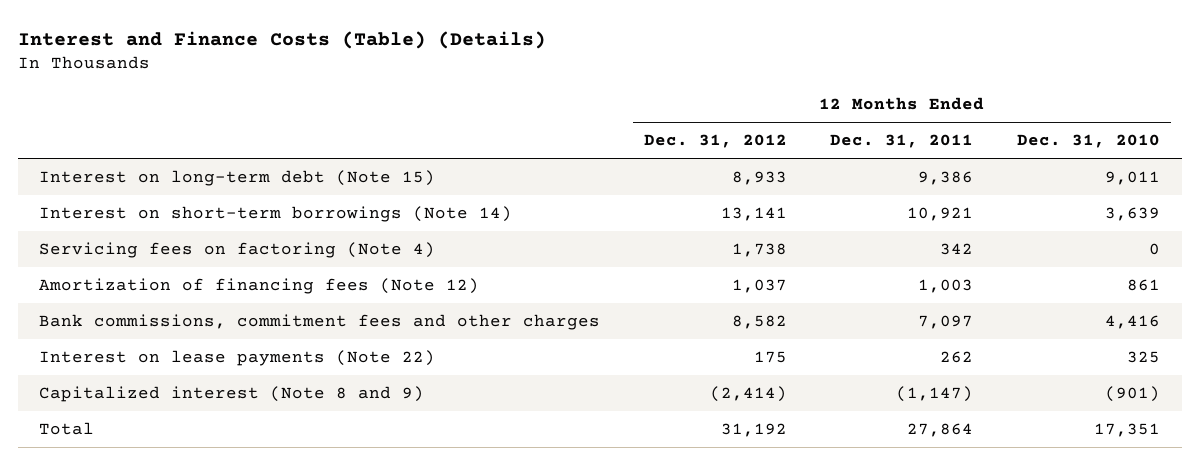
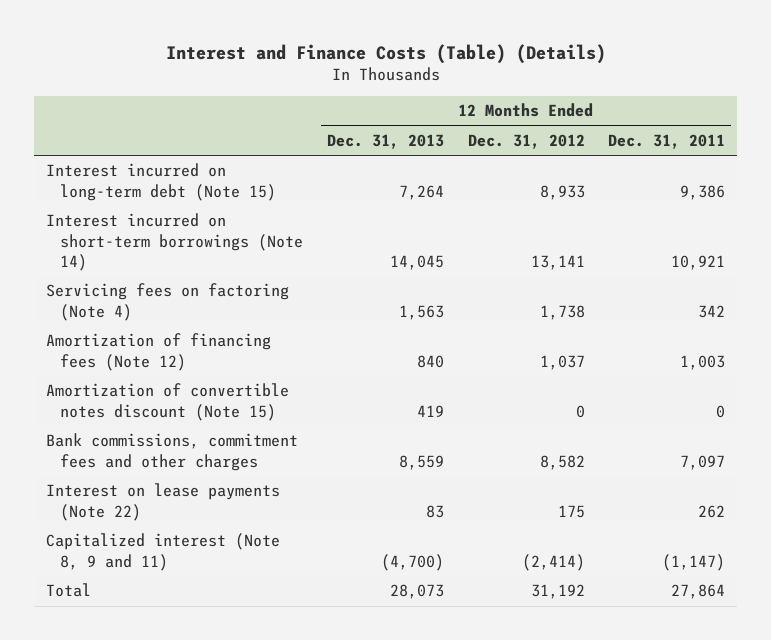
- | 12 Months Ended Dec. 31, 2012 | 12 Months Ended Dec. 31, 2011 | 12 Months Ended Dec. 31, 2010
+ | 12 Months Ended Dec. 31, 2013 | 12 Months Ended Dec. 31, 2012 | 12 Months Ended Dec. 31, 2011
- Interest on long-term debt (Note 15) | 8,933 | 9,386 | 9,011
- Interest on short-term borrowings (Note 14) | 13,141 | 10,921 | 3,639
+ Interest incurred on long-term debt (Note 15) | 7,264 | 8,933 | 9,386
+ Interest incurred on short-term borrowings (Note 14) | 14,045 | 13,141 | 10,921
+ Amortization of convertible notes discount (Note 15) | 419 | 0 | 0
- Capitalized interest (Note 8 and 9) | (2,414) | (1,147) | (901)
+ Capitalized interest (Note 8, 9 and 11) | (4,700) | (2,414) | (1,147)

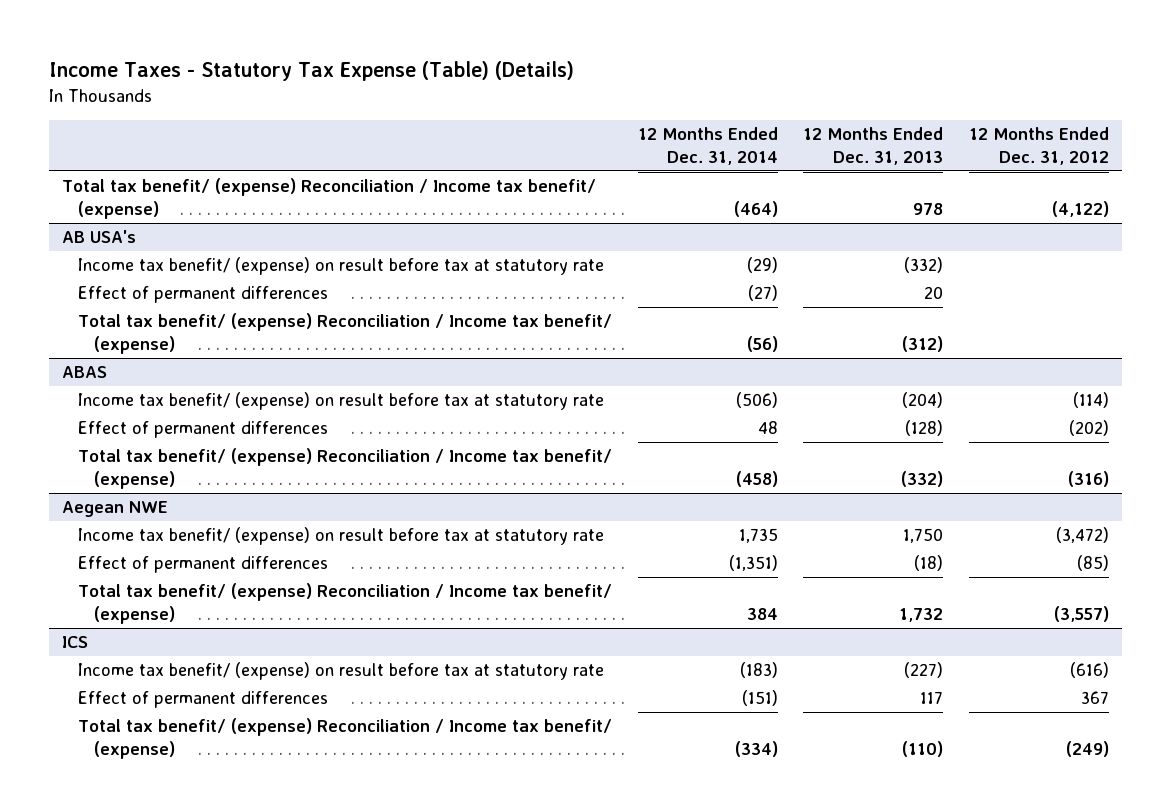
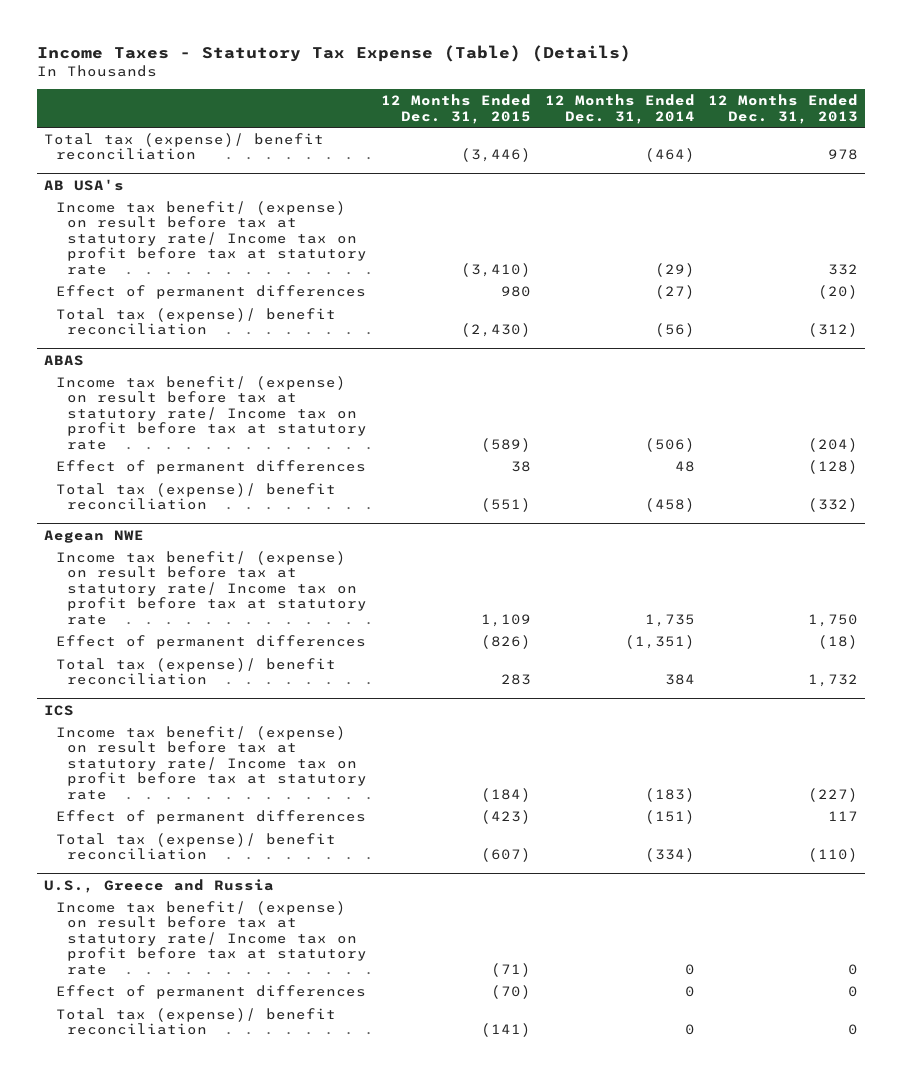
- | 12 Months Ended Dec. 31, 2014 | 12 Months Ended Dec. 31, 2013 | 12 Months Ended Dec. 31, 2012
+ | 12 Months Ended Dec. 31, 2015 | 12 Months Ended Dec. 31, 2014 | 12 Months Ended Dec. 31, 2013
- Total tax benefit/ (expense) Reconciliation / Income tax benefit/ (expense) | (464) | 978 | (4,122)
+ Total tax (expense)/ benefit reconciliation | (3,446) | (464) | 978
@ AB USA's
- Income tax benefit/ (expense) on result before tax at statutory rate | (29) | (332) |
- Effect of permanent differences | (27) | 20 |
- Total tax benefit/ (expense) Reconciliation / Income tax benefit/ (expense) | (56) | (312) |
+ Income tax benefit/ (expense) on result before tax at statutory rate/ Income tax on profit before tax at statutory rate | (3,410) | (29) | 332
+ Effect of permanent differences | 980 | (27) | (20)
+ Total tax (expense)/ benefit reconciliation | (2,430) | (56) | (312)
@ ABAS
- Income tax benefit/ (expense) on result before tax at statutory rate | (506) | (204) | (114)
+ Income tax benefit/ (expense) on result before tax at statutory rate/ Income tax on profit before tax at statutory rate | (589) | (506) | (204)
- Total tax benefit/ (expense) Reconciliation / Income tax benefit/ (expense) | (458) | (332) | (316)
+ Total tax (expense)/ benefit reconciliation | (551) | (458) | (332)
@ Aegean NWE
- Income tax benefit/ (expense) on result before tax at statutory rate | 1,735 | 1,750 | (3,472)
+ Income tax benefit/ (expense) on result before tax at statutory rate/ Income tax on profit before tax at statutory rate | 1,109 | 1,735 | 1,750
- Total tax benefit/ (expense) Reconciliation / Income tax benefit/ (expense) | 384 | 1,732 | (3,557)
+ Total tax (expense)/ benefit reconciliation | 283 | 384 | 1,732
@ ICS
- Income tax benefit/ (expense) on result before tax at statutory rate | (183) | (227) | (616)
+ Income tax benefit/ (expense) on result before tax at statutory rate/ Income tax on profit before tax at statutory rate | (184) | (183) | (227)
- Total tax benefit/ (expense) Reconciliation / Income tax benefit/ (expense) | (334) | (110) | (249)
+ Total tax (expense)/ benefit reconciliation | (607) | (334) | (110)
+ U.S., Greece and Russia
+ Income tax benefit/ (expense) on result before tax at statutory rate/ Income tax on profit before tax at statutory rate | (71) | 0 | 0
+ Effect of permanent differences | (70) | 0 | 0
+ Total tax (expense)/ benefit reconciliation | (141) | 0 | 0

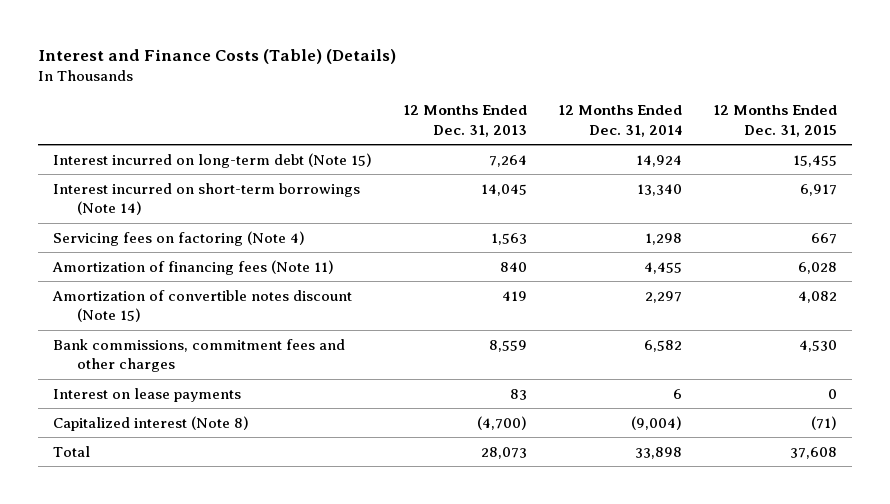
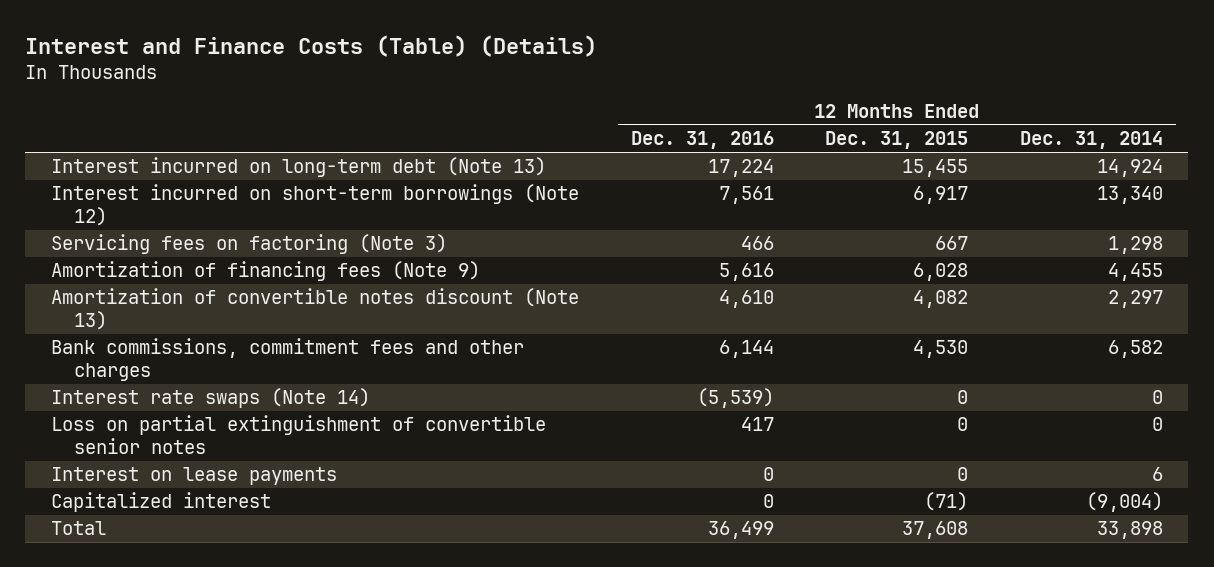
- | 12 Months Ended Dec. 31, 2013 | 12 Months Ended Dec. 31, 2014 | 12 Months Ended Dec. 31, 2015
+ | 12 Months Ended Dec. 31, 2016 | 12 Months Ended Dec. 31, 2015 | 12 Months Ended Dec. 31, 2014
- Interest incurred on long-term debt (Note 15) | 7,264 | 14,924 | 15,455
- Interest incurred on short-term borrowings (Note 14) | 14,045 | 13,340 | 6,917
- Servicing fees on factoring (Note 4) | 1,563 | 1,298 | 667
- Amortization of financing fees (Note 11) | 840 | 4,455 | 6,028
- Amortization of convertible notes discount (Note 15) | 419 | 2,297 | 4,082
+ Interest incurred on long-term debt (Note 13) | 17,224 | 15,455 | 14,924
+ Interest incurred on short-term borrowings (Note 12) | 7,561 | 6,917 | 13,340
+ Servicing fees on factoring (Note 3) | 466 | 667 | 1,298
+ Amortization of financing fees (Note 9) | 5,616 | 6,028 | 4,455
+ Amortization of convertible notes discount (Note 13) | 4,610 | 4,082 | 2,297
+ Interest rate swaps (Note 14) | (5,539) | 0 | 0
+ Loss on partial extinguishment of convertible senior notes | 417 | 0 | 0
- Capitalized interest (Note 8) | (4,700) | (9,004) | (71)
+ Capitalized interest | 0 | (71) | (9,004)

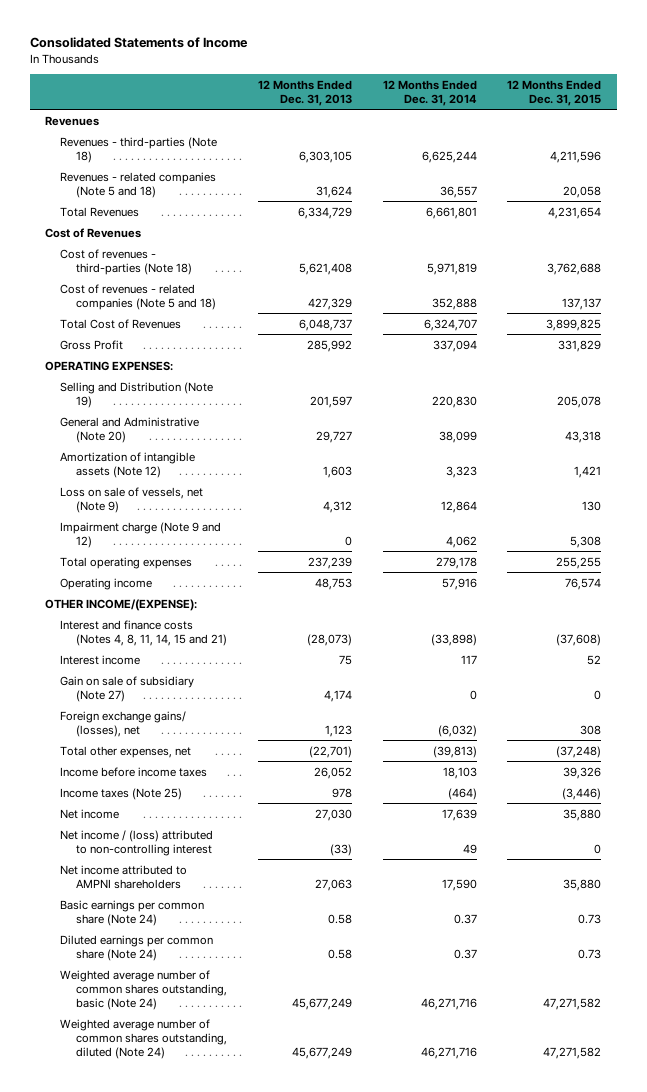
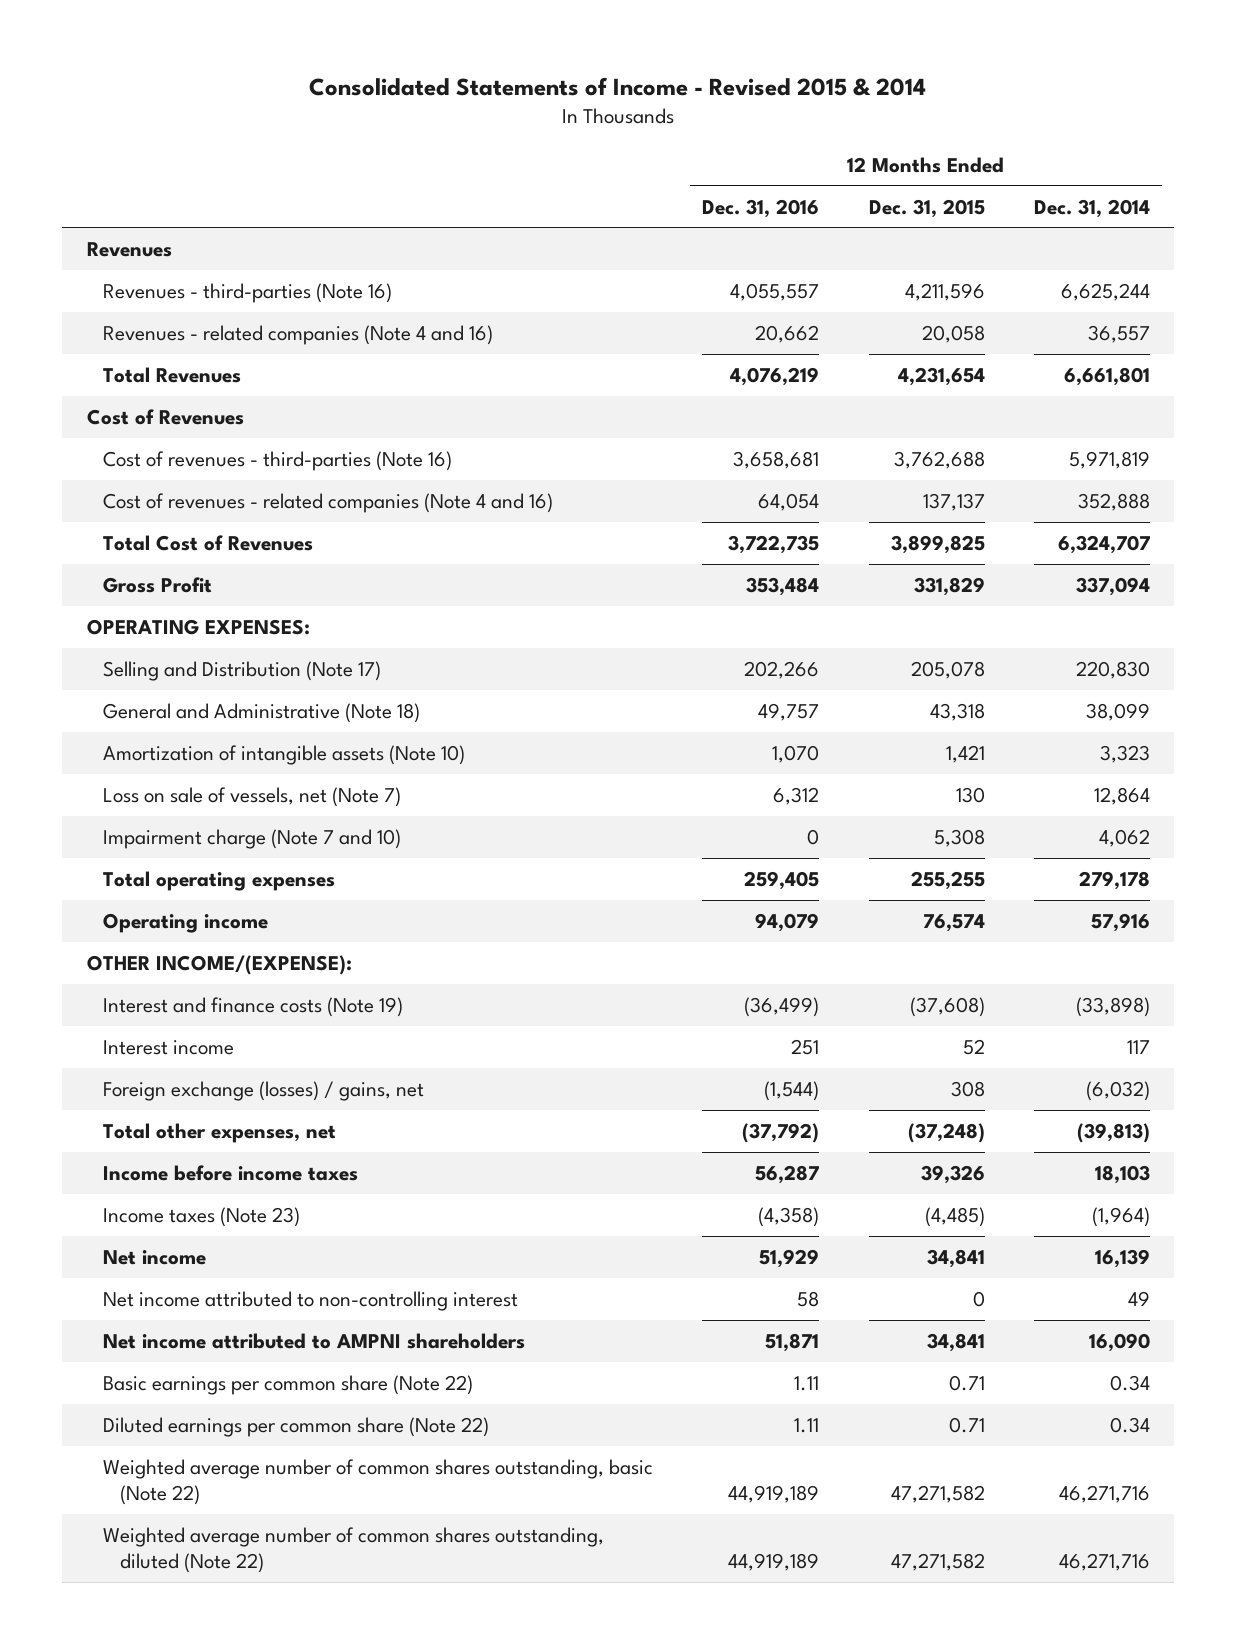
- Consolidated Statements of Income
+ Consolidated Statements of Income - Revised 2015 & 2014
- | 12 Months Ended Dec. 31, 2013 | 12 Months Ended Dec. 31, 2014 | 12 Months Ended Dec. 31, 2015
+ | 12 Months Ended Dec. 31, 2016 | 12 Months Ended Dec. 31, 2015 | 12 Months Ended Dec. 31, 2014
- Revenues - third-parties (Note 18) | 6,303,105 | 6,625,244 | 4,211,596
- Revenues - related companies (Note 5 and 18) | 31,624 | 36,557 | 20,058
+ Revenues - third-parties (Note 16) | 4,055,557 | 4,211,596 | 6,625,244
+ Revenues - related companies (Note 4 and 16) | 20,662 | 20,058 | 36,557
- Cost of revenues - third-parties (Note 18) | 5,621,408 | 5,971,819 | 3,762,688
- Cost of revenues - related companies (Note 5 and 18) | 427,329 | 352,888 | 137,137
+ Cost of revenues - third-parties (Note 16) | 3,658,681 | 3,762,688 | 5,971,819
+ Cost of revenues - related companies (Note 4 and 16) | 64,054 | 137,137 | 352,888
- Selling and Distribution (Note 19) | 201,597 | 220,830 | 205,078
- General and Administrative (Note 20) | 29,727 | 38,099 | 43,318
- Amortization of intangible assets (Note 12) | 1,603 | 3,323 | 1,421
- Loss on sale of vessels, net (Note 9) | 4,312 | 12,864 | 130
- Impairment charge (Note 9 and 12) | 0 | 4,062 | 5,308
+ Selling and Distribution (Note 17) | 202,266 | 205,078 | 220,830
+ General and Administrative (Note 18) | 49,757 | 43,318 | 38,099
+ Amortization of intangible assets (Note 10) | 1,070 | 1,421 | 3,323
+ Loss on sale of vessels, net (Note 7) | 6,312 | 130 | 12,864
+ Impairment charge (Note 7 and 10) | 0 | 5,308 | 4,062
- Interest and finance costs (Notes 4, 8, 11, 14, 15 and 21) | (28,073) | (33,898) | (37,608)
+ Interest and finance costs (Note 19) | (36,499) | (37,608) | (33,898)
- Gain on sale of subsidiary (Note 27) | 4,174 | 0 | 0
- Foreign exchange gains/ (losses), net | 1,123 | (6,032) | 308
+ Foreign exchange (losses) / gains, net | (1,544) | 308 | (6,032)
- Income taxes (Note 25) | 978 | (464) | (3,446)
- Net income | 27,030 | 17,639 | 35,880
- Net income / (loss) attributed to non-controlling interest | (33) | 49 | 0
- Net income attributed to AMPNI shareholders | 27,063 | 17,590 | 35,880
- Basic earnings per common share (Note 24) | 0.58 | 0.37 | 0.73
- Diluted earnings per common share (Note 24) | 0.58 | 0.37 | 0.73
- Weighted average number of common shares outstanding, basic (Note 24) | 45,677,249 | 46,271,716 | 47,271,582
- Weighted average number of common shares outstanding, diluted (Note 24) | 45,677,249 | 46,271,716 | 47,271,582
+ Income taxes (Note 23) | (4,358) | (4,485) | (1,964)
+ Net income | 51,929 | 34,841 | 16,139
+ Net income attributed to non-controlling interest | 58 | 0 | 49
+ Net income attributed to AMPNI shareholders | 51,871 | 34,841 | 16,090
+ Basic earnings per common share (Note 22) | 1.11 | 0.71 | 0.34
+ Diluted earnings per common share (Note 22) | 1.11 | 0.71 | 0.34
+ Weighted average number of common shares outstanding, basic (Note 22) | 44,919,189 | 47,271,582 | 46,271,716
+ Weighted average number of common shares outstanding, diluted (Note 22) | 44,919,189 | 47,271,582 | 46,271,716

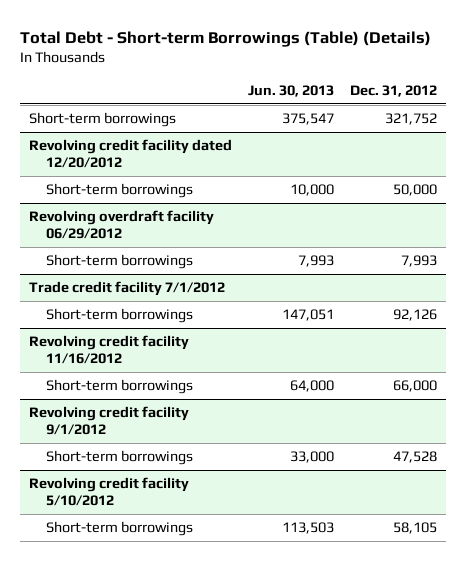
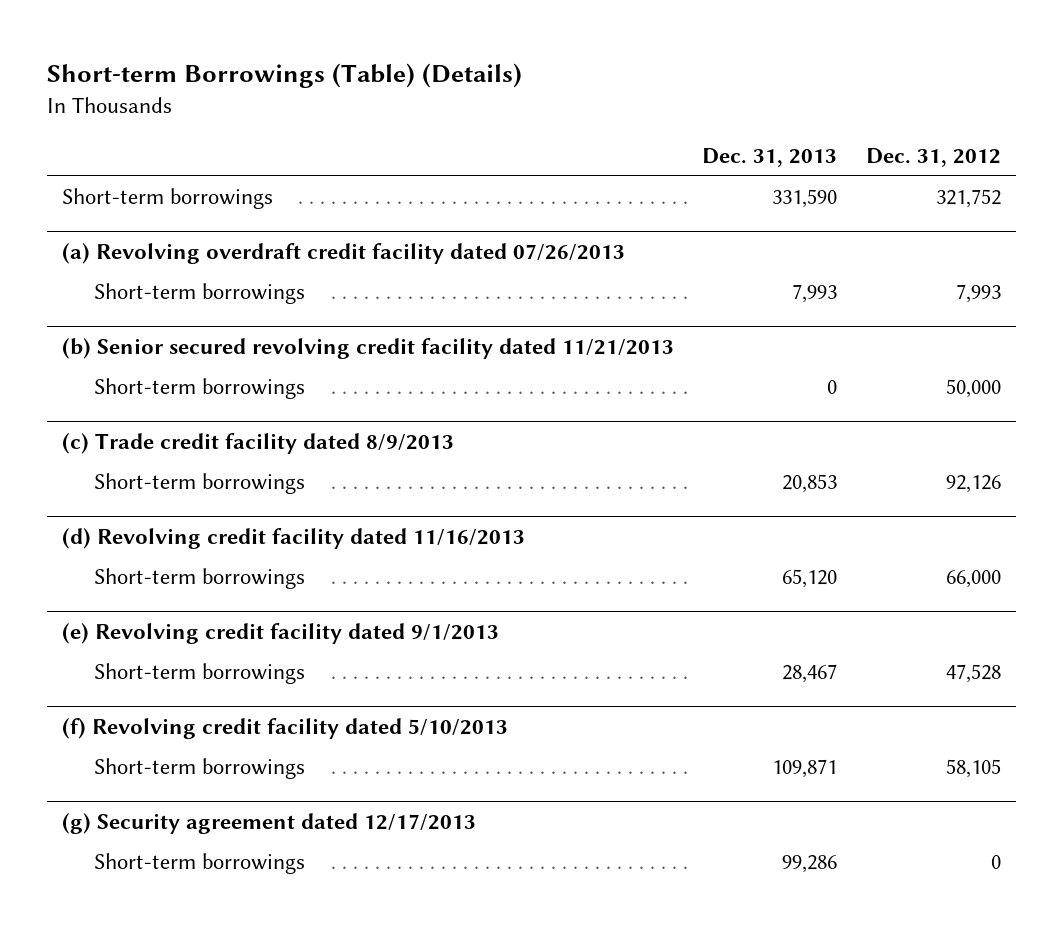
- Total Debt - Short-term Borrowings (Table) (Details)
+ Short-term Borrowings (Table) (Details)
- | Jun. 30, 2013 | Dec. 31, 2012
+ | Dec. 31, 2013 | Dec. 31, 2012
- Revolving credit facility dated 12/20/2012
- Short-term borrowings | 10,000 | 50,000
- Revolving overdraft facility 06/29/2012
+ (a) Revolving overdraft credit facility dated 07/26/2013
- Trade credit facility 7/1/2012
+ (b) Senior secured revolving credit facility dated 11/21/2013
+ Short-term borrowings | 0 | 50,000
+ (c) Trade credit facility dated 8/9/2013
- Revolving credit facility 11/16/2012
+ (d) Revolving credit facility dated 11/16/2013
- Revolving credit facility 9/1/2012
+ (e) Revolving credit facility dated 9/1/2013
- Revolving credit facility 5/10/2012
+ (f) Revolving credit facility dated 5/10/2013
+ (g) Security agreement dated 12/17/2013
+ Short-term borrowings | 99,286 | 0

